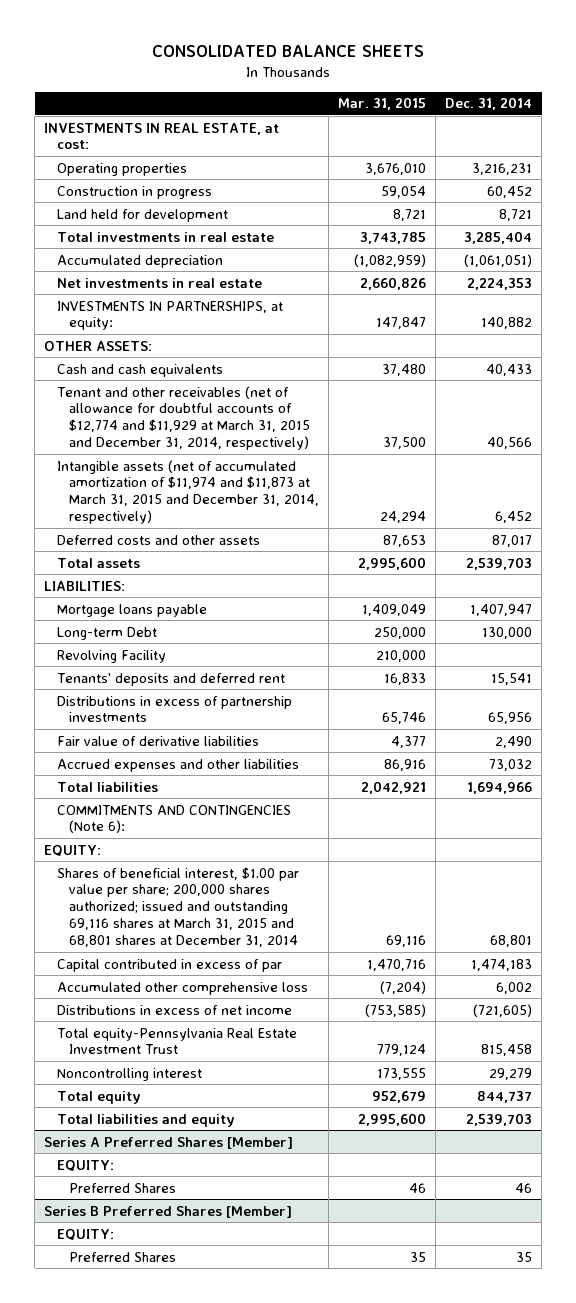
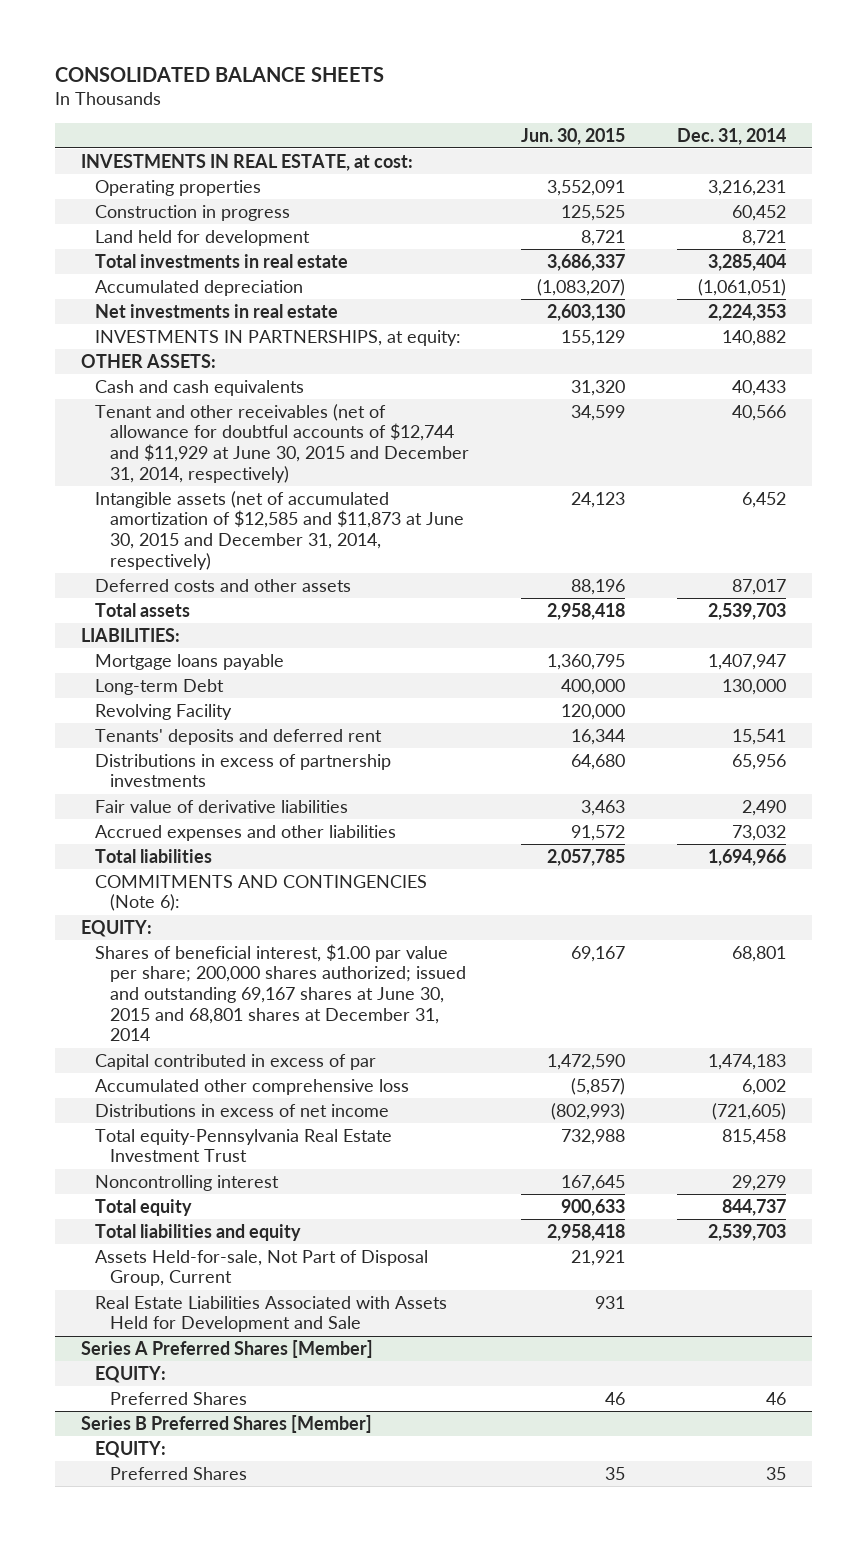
- | Mar. 31, 2015 | Dec. 31, 2014
+ | Jun. 30, 2015 | Dec. 31, 2014
- Tenant and other receivables (net of allowance for doubtful accounts of $12,774 and $11,929 at March 31, 2015 and December 31, 2014, respectively) | 37,500 | 40,566
- Intangible assets (net of accumulated amortization of $11,974 and $11,873 at March 31, 2015 and December 31, 2014, respectively) | 24,294 | 6,452
+ Tenant and other receivables (net of allowance for doubtful accounts of $12,744 and $11,929 at June 30, 2015 and December 31, 2014, respectively) | 34,599 | 40,566
+ Intangible assets (net of accumulated amortization of $12,585 and $11,873 at June 30, 2015 and December 31, 2014, respectively) | 24,123 | 6,452
- Shares of beneficial interest, $1.00 par value per share; 200,000 shares authorized; issued and outstanding 69,116 shares at March 31, 2015 and 68,801 shares at December 31, 2014 | 69,116 | 68,801
+ Shares of beneficial interest, $1.00 par value per share; 200,000 shares authorized; issued and outstanding 69,167 shares at June 30, 2015 and 68,801 shares at December 31, 2014 | 69,167 | 68,801
+ Assets Held-for-sale, Not Part of Disposal Group, Current | 21,921 |
+ Real Estate Liabilities Associated with Assets Held for Development and Sale | 931 |

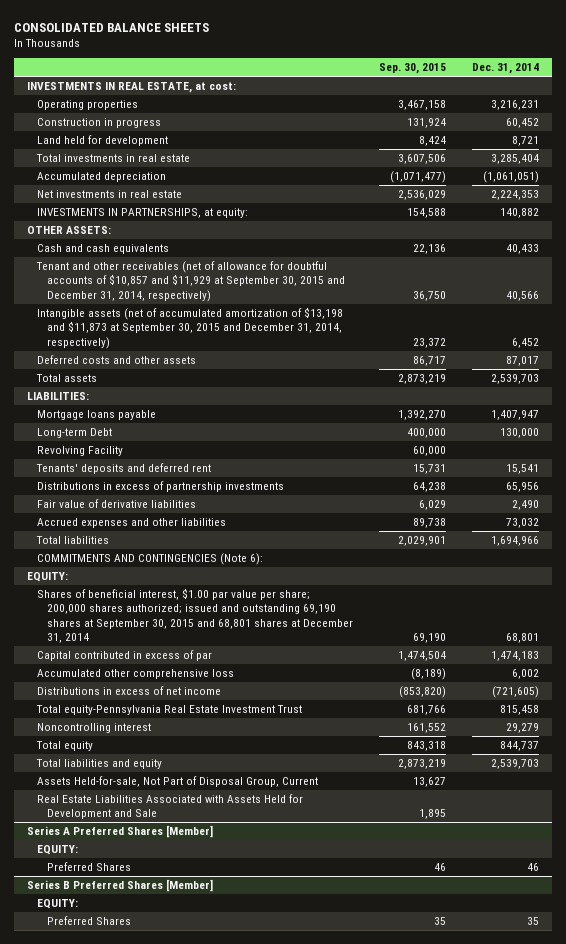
- | Jun. 30, 2015 | Dec. 31, 2014
+ | Sep. 30, 2015 | Dec. 31, 2014
- Tenant and other receivables (net of allowance for doubtful accounts of $12,744 and $11,929 at June 30, 2015 and December 31, 2014, respectively) | 34,599 | 40,566
- Intangible assets (net of accumulated amortization of $12,585 and $11,873 at June 30, 2015 and December 31, 2014, respectively) | 24,123 | 6,452
+ Tenant and other receivables (net of allowance for doubtful accounts of $10,857 and $11,929 at September 30, 2015 and December 31, 2014, respectively) | 36,750 | 40,566
+ Intangible assets (net of accumulated amortization of $13,198 and $11,873 at September 30, 2015 and December 31, 2014, respectively) | 23,372 | 6,452
- Shares of beneficial interest, $1.00 par value per share; 200,000 shares authorized; issued and outstanding 69,167 shares at June 30, 2015 and 68,801 shares at December 31, 2014 | 69,167 | 68,801
+ Shares of beneficial interest, $1.00 par value per share; 200,000 shares authorized; issued and outstanding 69,190 shares at September 30, 2015 and 68,801 shares at December 31, 2014 | 69,190 | 68,801

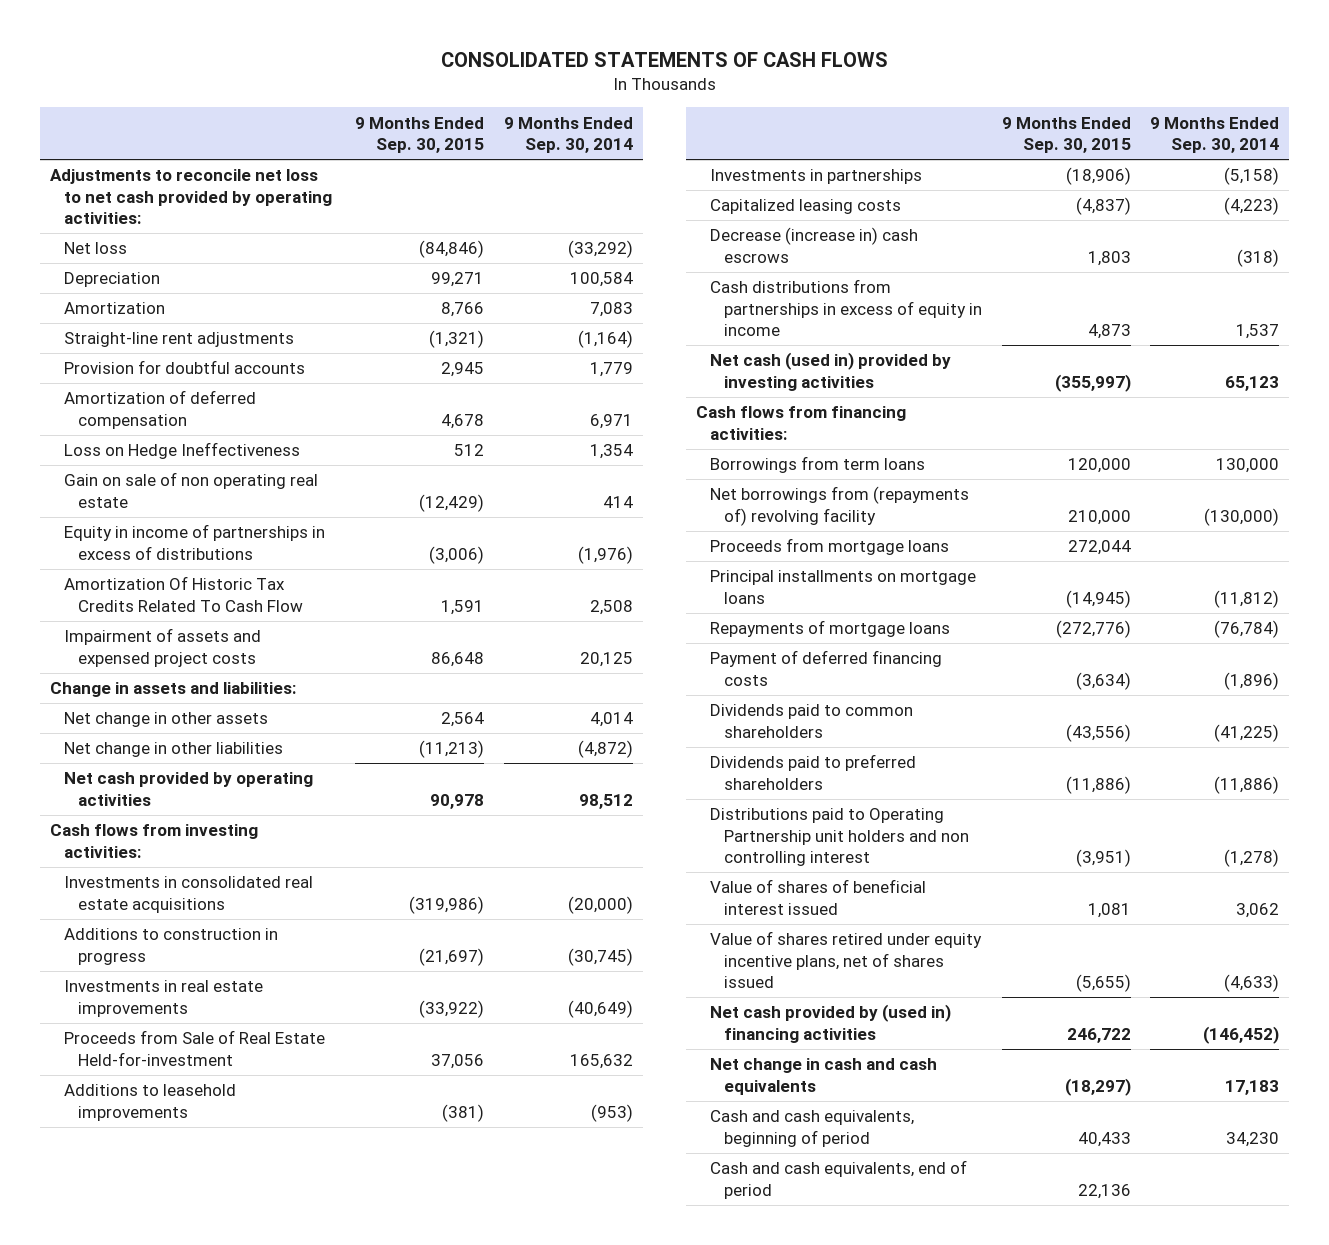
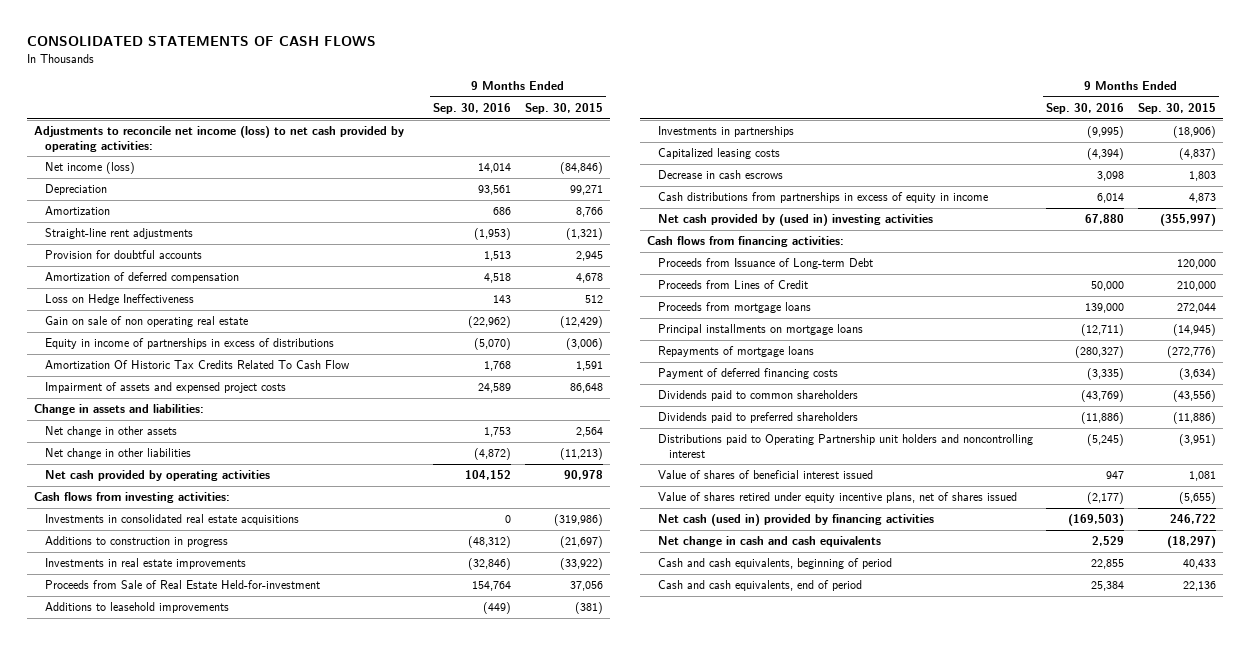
- | 9 Months Ended Sep. 30, 2015 | 9 Months Ended Sep. 30, 2014
+ | 9 Months Ended Sep. 30, 2016 | 9 Months Ended Sep. 30, 2015
- Adjustments to reconcile net loss to net cash provided by operating activities:
- Net loss | (84,846) | (33,292)
+ Adjustments to reconcile net income (loss) to net cash provided by operating activities:
+ Net income (loss) | 14,014 | (84,846)
- Decrease (increase in) cash escrows | 1,803 | (318)
+ Decrease in cash escrows | 3,098 | 1,803
- Net cash (used in) provided by investing activities | (355,997) | 65,123
+ Net cash provided by (used in) investing activities | 67,880 | (355,997)
- Borrowings from term loans | 120,000 | 130,000
- Net borrowings from (repayments of) revolving facility | 210,000 | (130,000)
+ Proceeds from Issuance of Long-term Debt | | 120,000
+ Proceeds from Lines of Credit | 50,000 | 210,000
- Distributions paid to Operating Partnership unit holders and non controlling interest | (3,951) | (1,278)
+ Distributions paid to Operating Partnership unit holders and noncontrolling interest | (5,245) | (3,951)
- Net cash provided by (used in) financing activities | 246,722 | (146,452)
+ Net cash (used in) provided by financing activities | (169,503) | 246,722

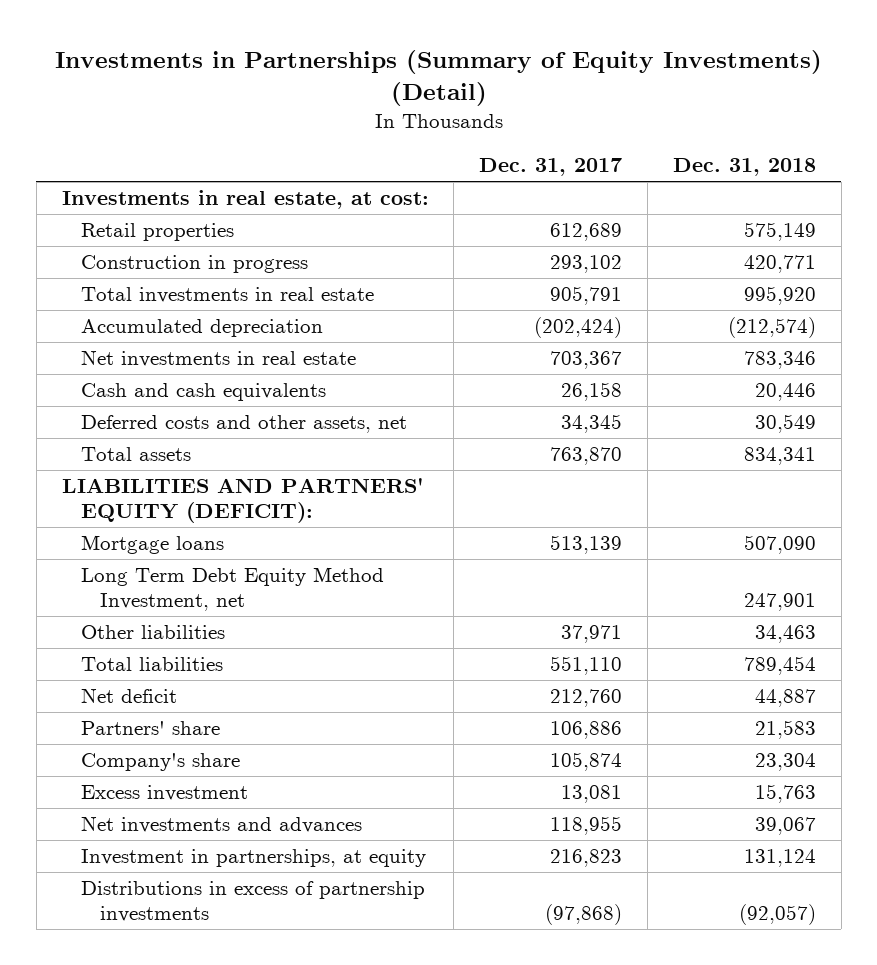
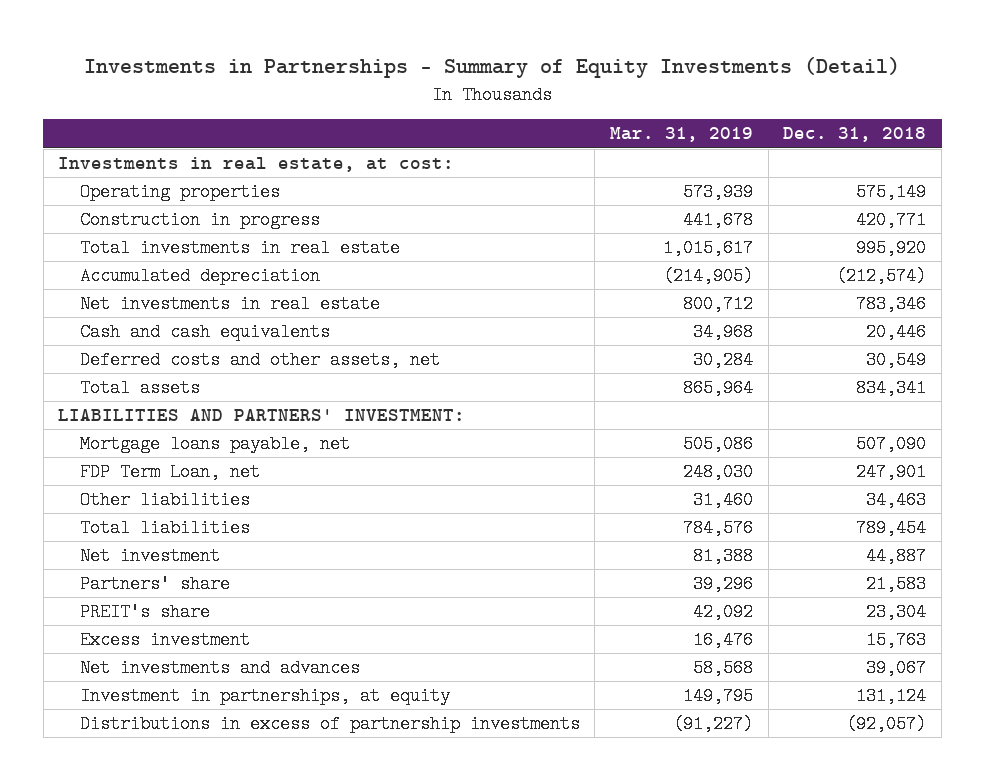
- Investments in Partnerships (Summary of Equity Investments) (Detail)
+ Investments in Partnerships - Summary of Equity Investments (Detail)
- | Dec. 31, 2017 | Dec. 31, 2018
+ | Mar. 31, 2019 | Dec. 31, 2018
- Retail properties | 612,689 | 575,149
+ Operating properties | 573,939 | 575,149
- LIABILITIES AND PARTNERS' EQUITY (DEFICIT):
- Mortgage loans | 513,139 | 507,090
- Long Term Debt Equity Method Investment, net | | 247,901
+ LIABILITIES AND PARTNERS' INVESTMENT:
+ Mortgage loans payable, net | 505,086 | 507,090
+ FDP Term Loan, net | 248,030 | 247,901
- Net deficit | 212,760 | 44,887
+ Net investment | 81,388 | 44,887
- Company's share | 105,874 | 23,304
+ PREIT's share | 42,092 | 23,304

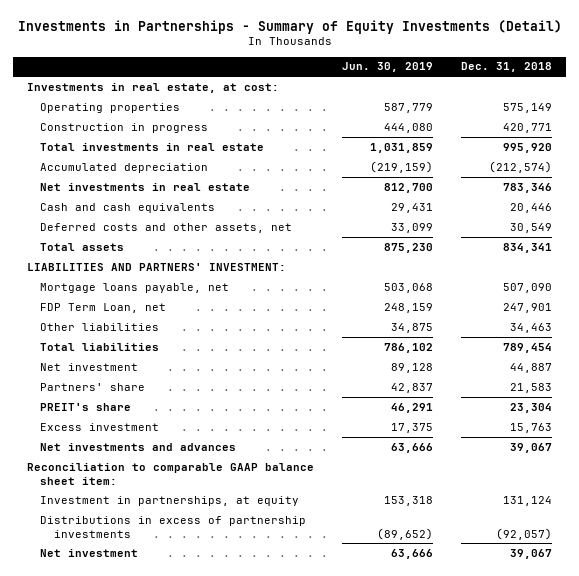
- | Mar. 31, 2019 | Dec. 31, 2018
+ | Jun. 30, 2019 | Dec. 31, 2018
+ Reconciliation to comparable GAAP balance sheet item:
+ Net investment | 63,666 | 39,067

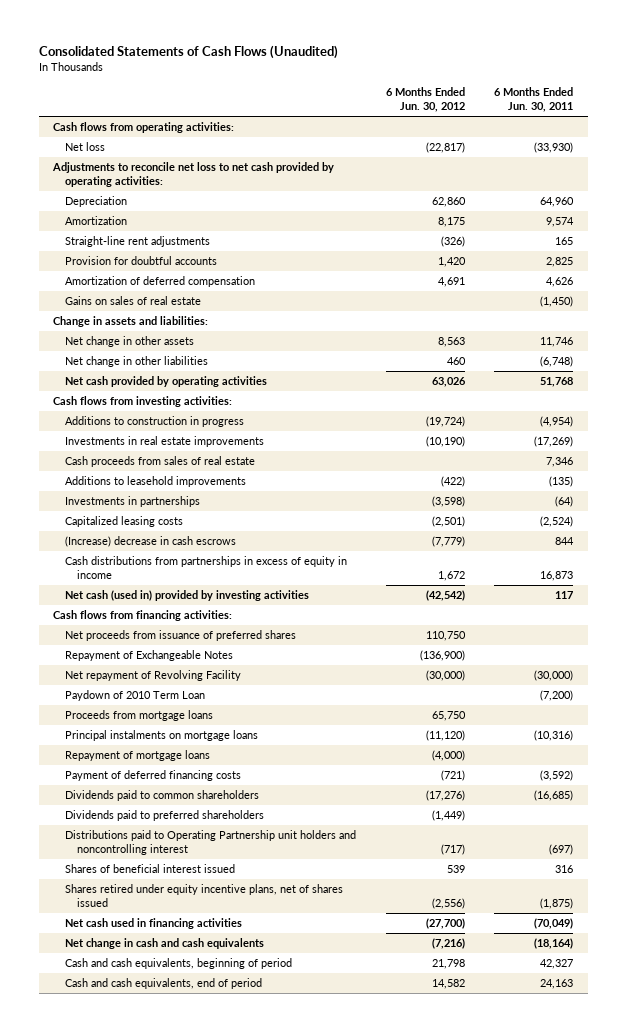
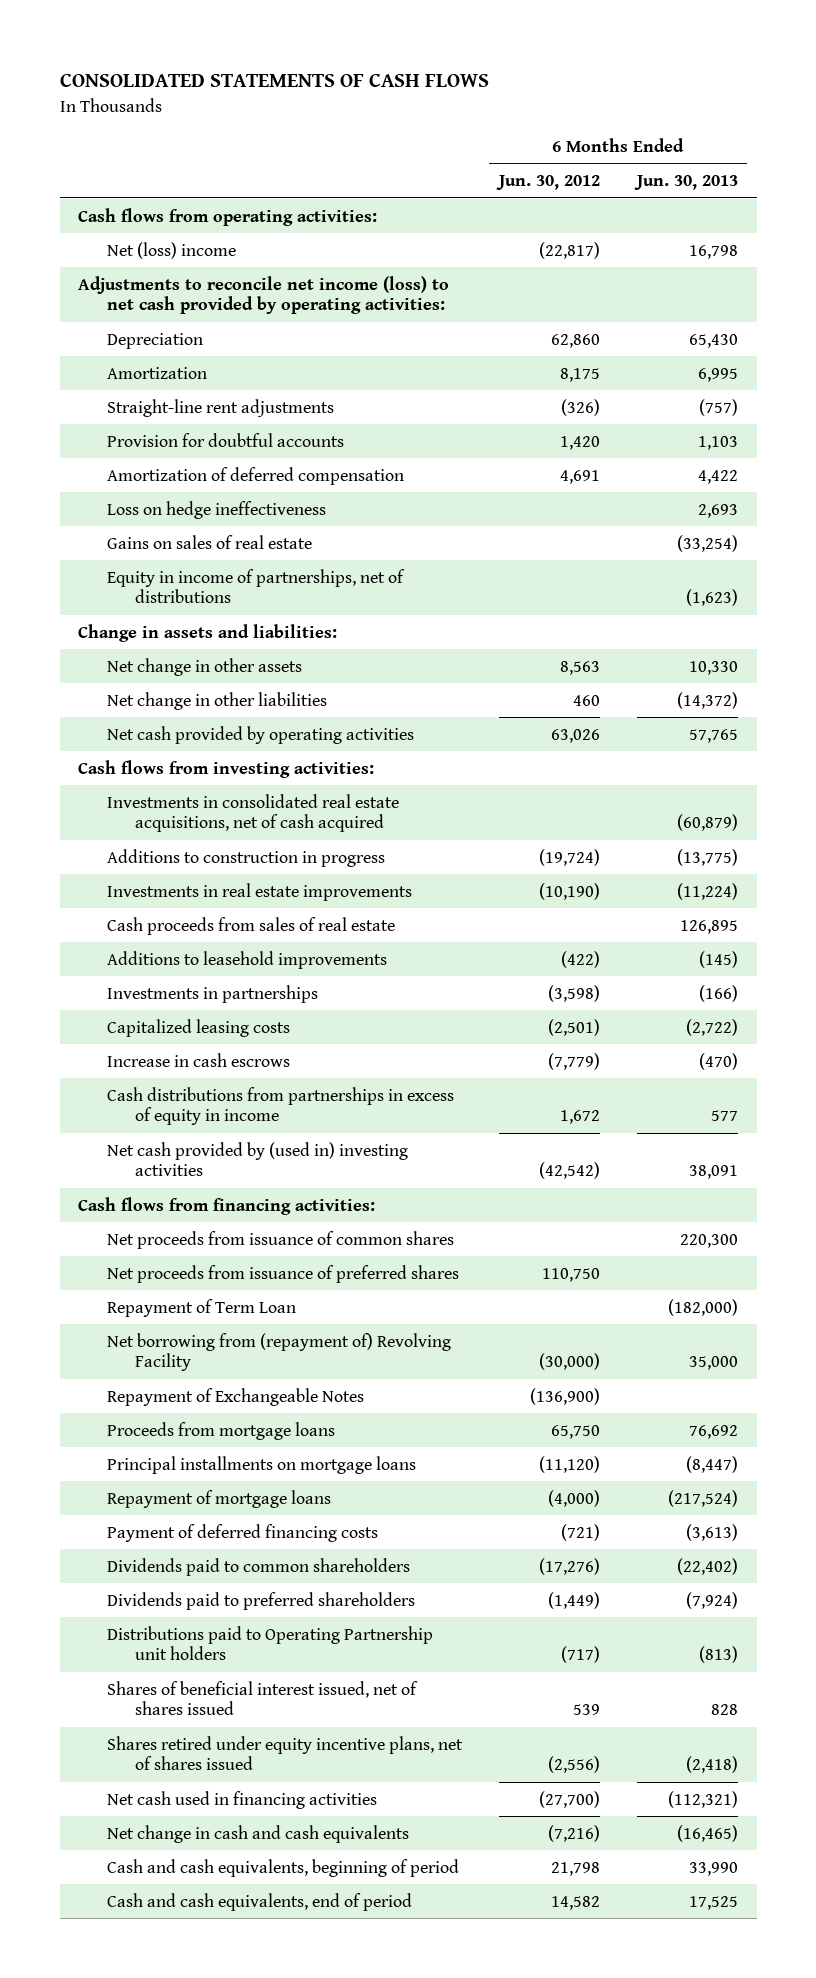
- Consolidated Statements of Cash Flows (Unaudited)
+ CONSOLIDATED STATEMENTS OF CASH FLOWS
- | 6 Months Ended Jun. 30, 2012 | 6 Months Ended Jun. 30, 2011
+ | 6 Months Ended Jun. 30, 2012 | 6 Months Ended Jun. 30, 2013
- Net loss | (22,817) | (33,930)
- Adjustments to reconcile net loss to net cash provided by operating activities:
+ Net (loss) income | (22,817) | 16,798
+ Adjustments to reconcile net income (loss) to net cash provided by operating activities:
+ Loss on hedge ineffectiveness | | 2,693
+ Equity in income of partnerships, net of distributions | | (1,623)
+ Investments in consolidated real estate acquisitions, net of cash acquired | | (60,879)
- (Increase) decrease in cash escrows | (7,779) | 844
+ Increase in cash escrows | (7,779) | (470)
- Net cash (used in) provided by investing activities | (42,542) | 117
+ Net cash provided by (used in) investing activities | (42,542) | 38,091
+ Net proceeds from issuance of common shares | | 220,300
+ Repayment of Term Loan | | (182,000)
+ Net borrowing from (repayment of) Revolving Facility | (30,000) | 35,000
- Net repayment of Revolving Facility | (30,000) | (30,000)
- Paydown of 2010 Term Loan | | (7,200)
- Principal instalments on mortgage loans | (11,120) | (10,316)
+ Principal installments on mortgage loans | (11,120) | (8,447)
- Distributions paid to Operating Partnership unit holders and noncontrolling interest | (717) | (697)
- Shares of beneficial interest issued | 539 | 316
+ Distributions paid to Operating Partnership unit holders | (717) | (813)
+ Shares of beneficial interest issued, net of shares issued | 539 | 828

